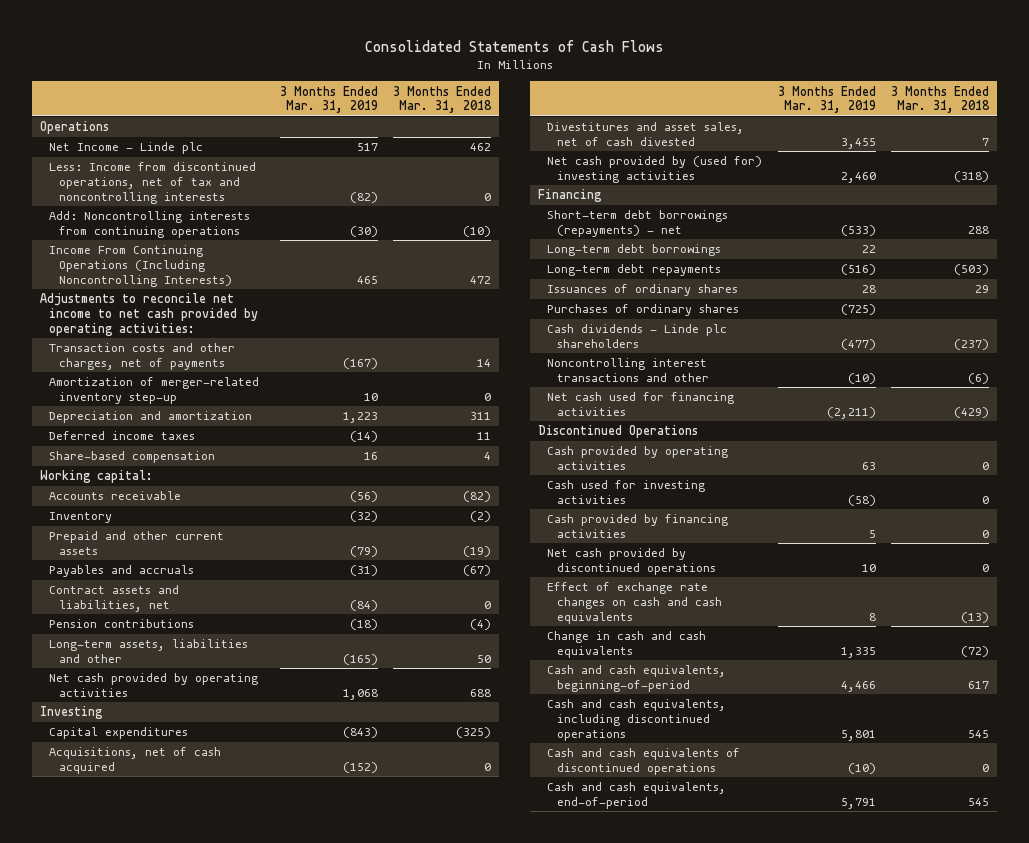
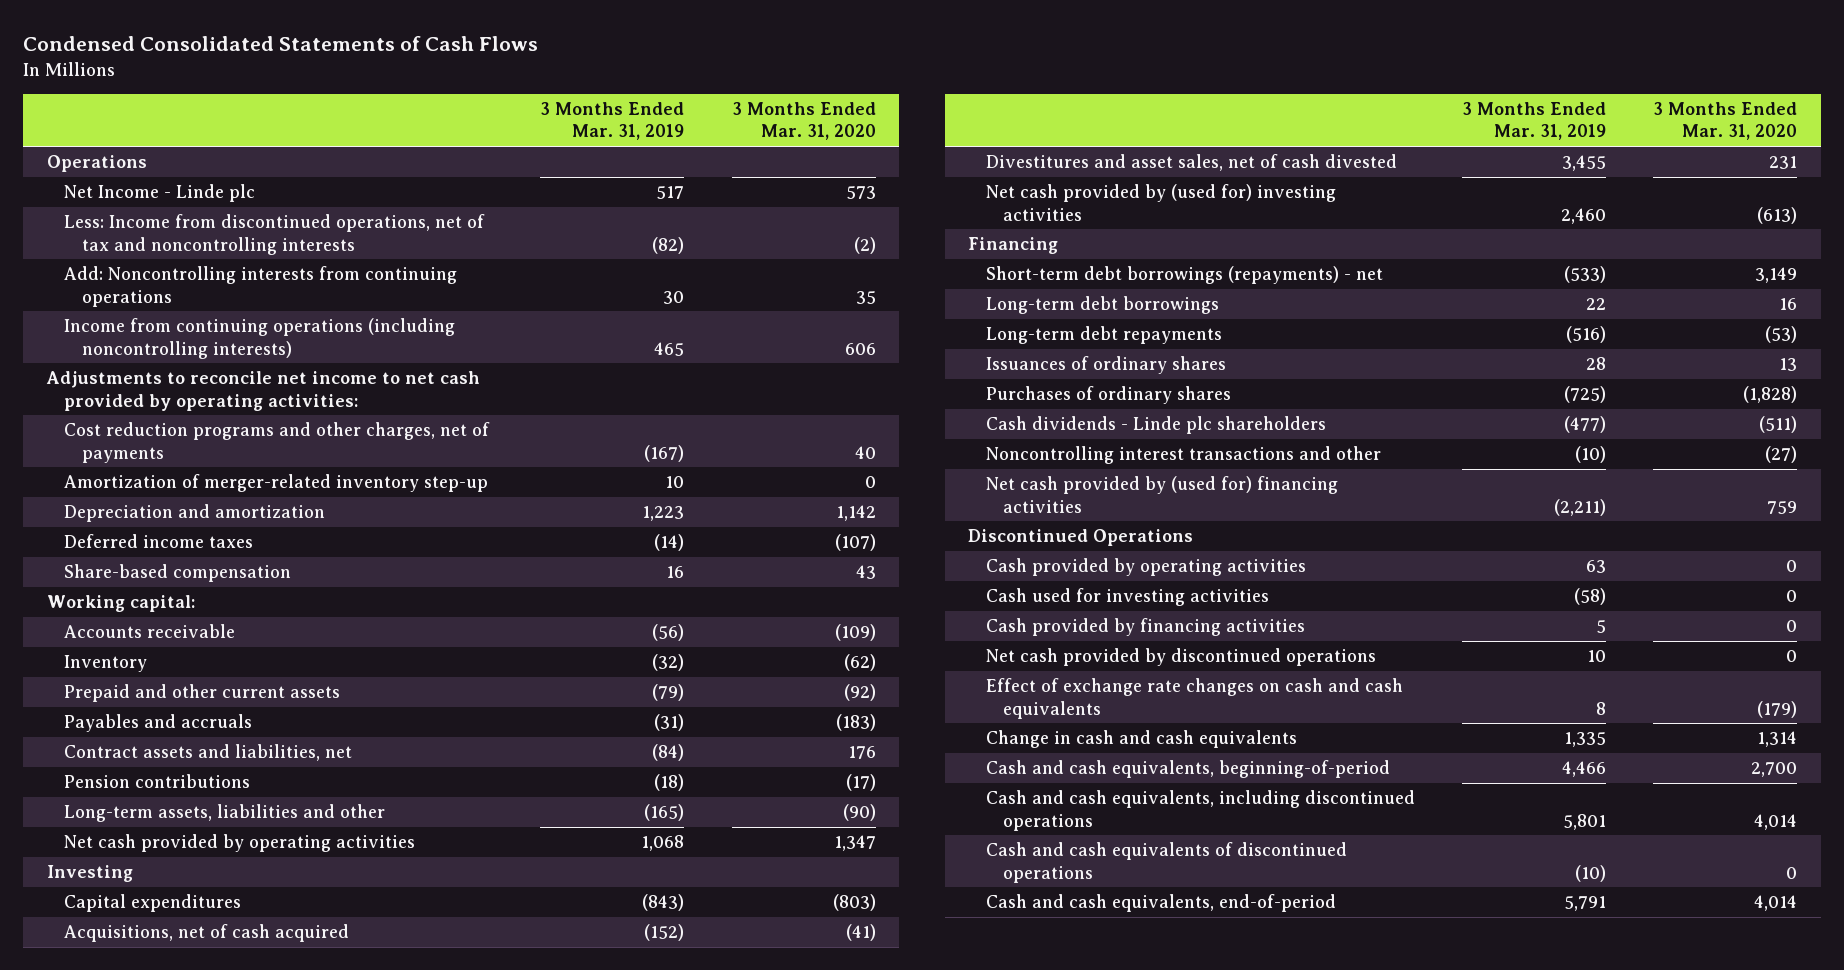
- Consolidated Statements of Cash Flows
+ Condensed Consolidated Statements of Cash Flows
- | 3 Months Ended Mar. 31, 2019 | 3 Months Ended Mar. 31, 2018
+ | 3 Months Ended Mar. 31, 2019 | 3 Months Ended Mar. 31, 2020
- Add: Noncontrolling interests from continuing operations | (30) | (10)
- Income From Continuing Operations (Including Noncontrolling Interests) | 465 | 472
+ Add: Noncontrolling interests from continuing operations | 30 | 35
+ Income from continuing operations (including noncontrolling interests) | 465 | 606
- Transaction costs and other charges, net of payments | (167) | 14
+ Cost reduction programs and other charges, net of payments | (167) | 40
- Net cash used for financing activities | (2,211) | (429)
+ Net cash provided by (used for) financing activities | (2,211) | 759

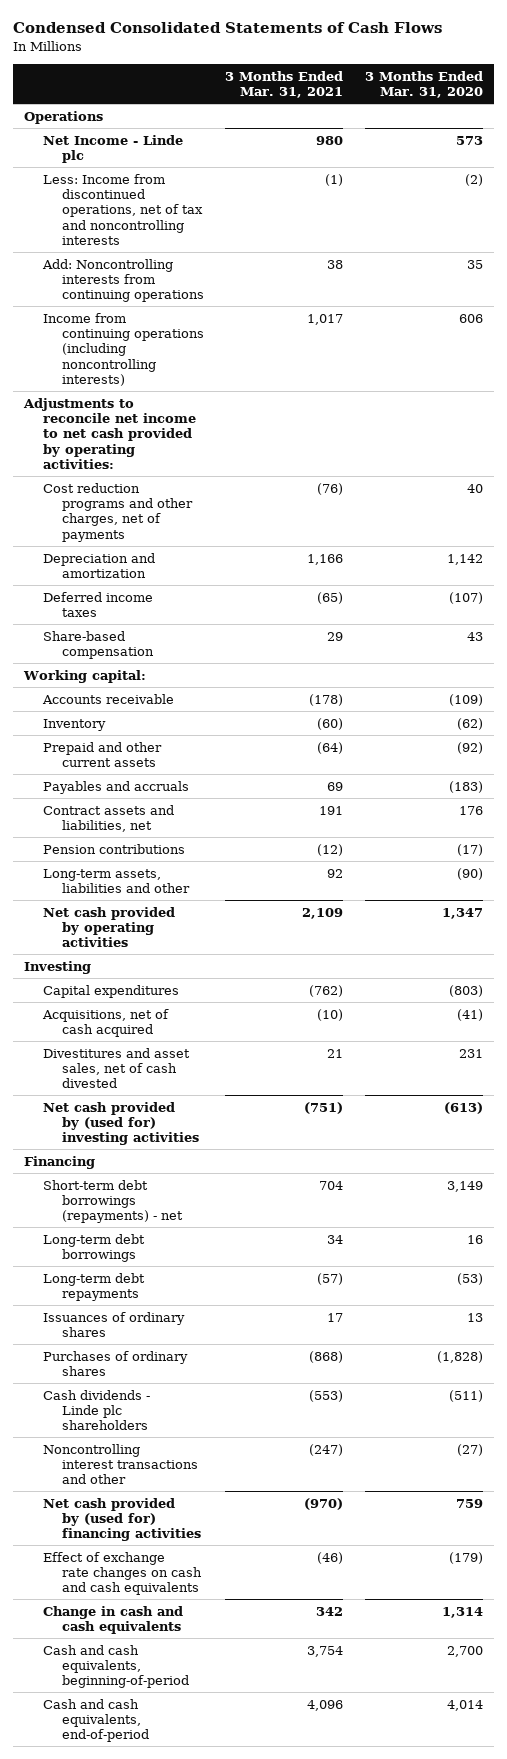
- | 3 Months Ended Mar. 31, 2019 | 3 Months Ended Mar. 31, 2020
+ | 3 Months Ended Mar. 31, 2021 | 3 Months Ended Mar. 31, 2020
- Amortization of merger-related inventory step-up | 10 | 0
- Discontinued Operations
- Cash provided by operating activities | 63 | 0
- Cash used for investing activities | (58) | 0
- Cash provided by financing activities | 5 | 0
- Net cash provided by discontinued operations | 10 | 0
- Cash and cash equivalents, including discontinued operations | 5,801 | 4,014
- Cash and cash equivalents of discontinued operations | (10) | 0

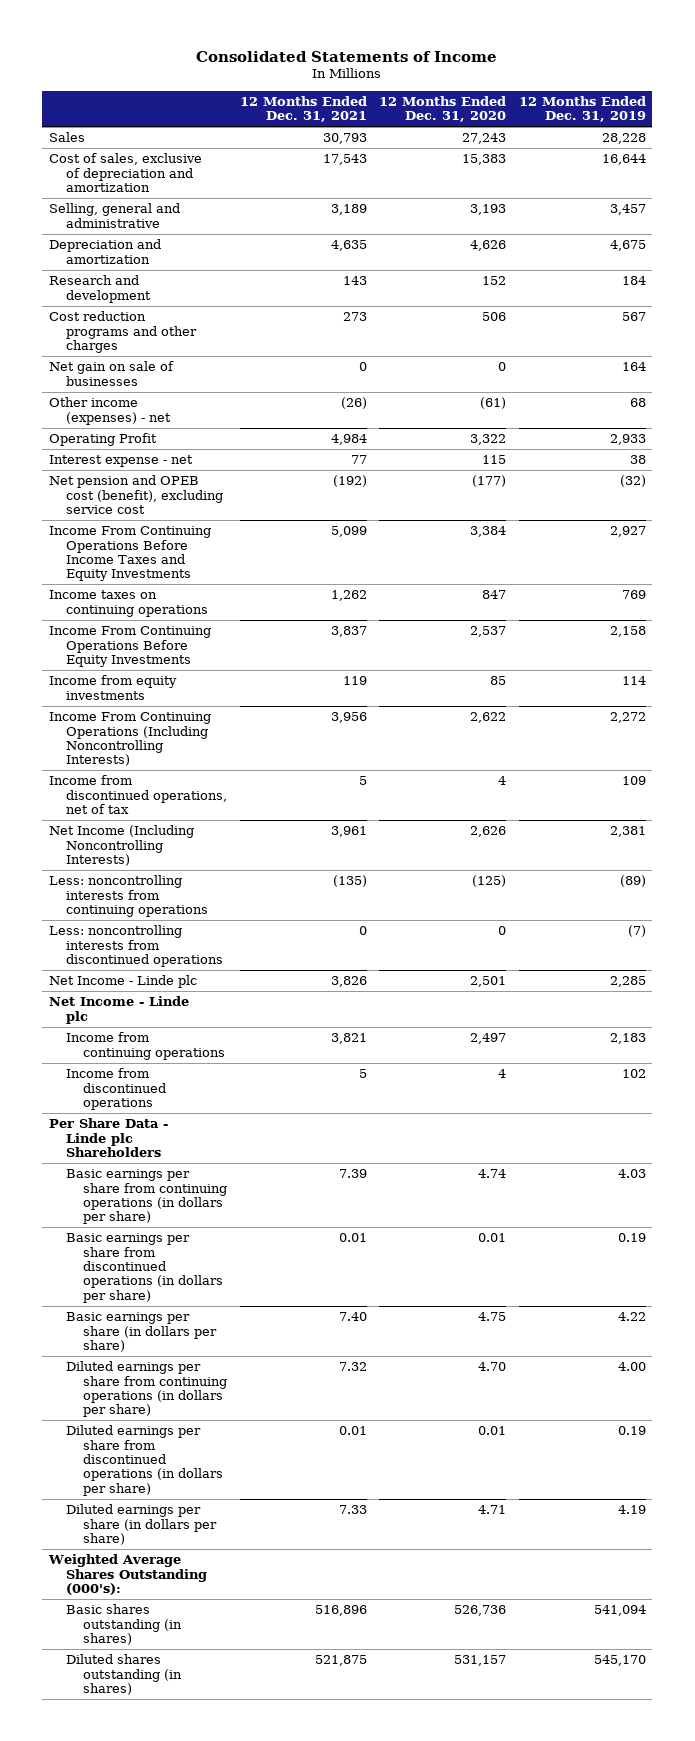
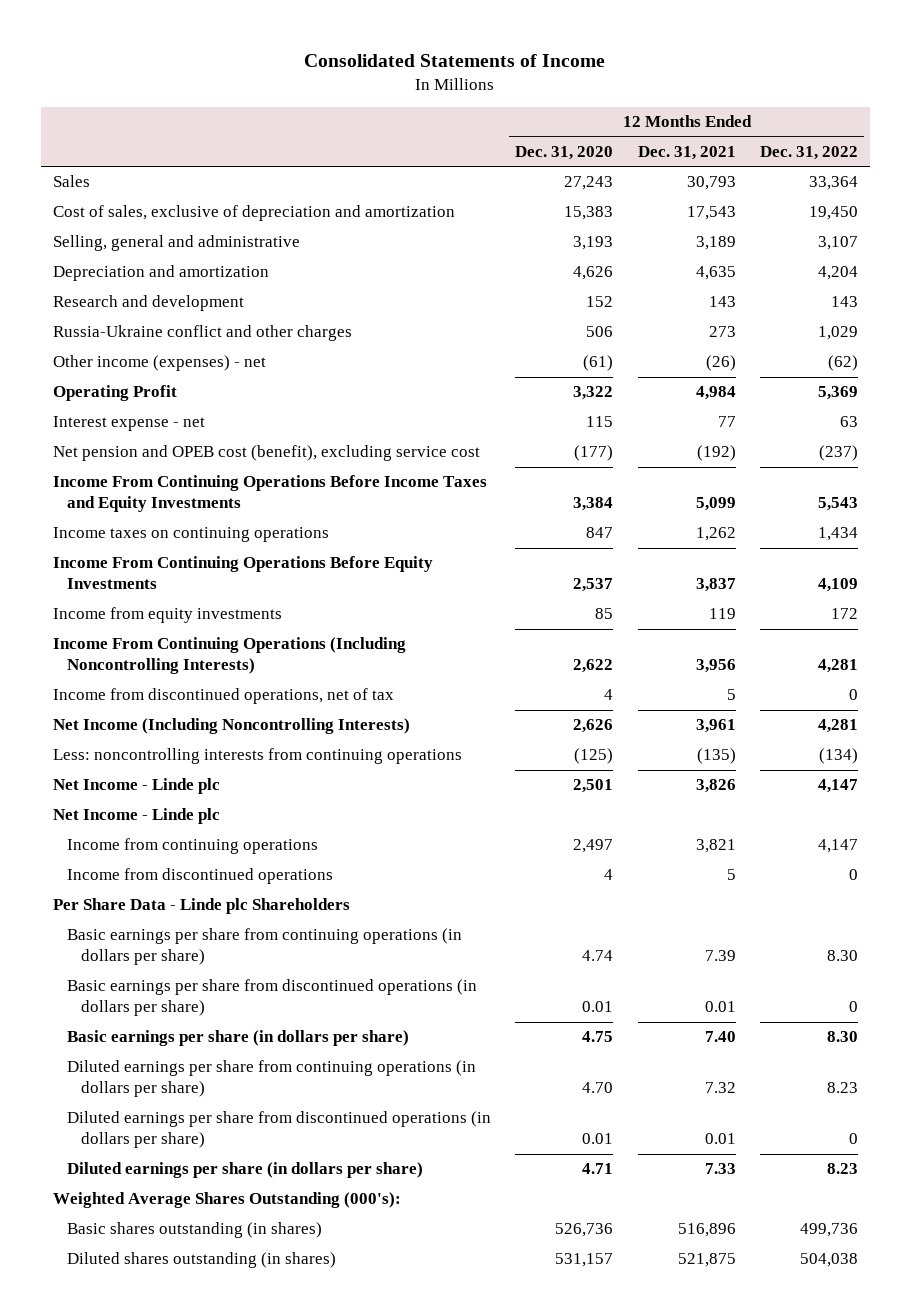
- | 12 Months Ended Dec. 31, 2021 | 12 Months Ended Dec. 31, 2020 | 12 Months Ended Dec. 31, 2019
+ | 12 Months Ended Dec. 31, 2020 | 12 Months Ended Dec. 31, 2021 | 12 Months Ended Dec. 31, 2022
- Cost reduction programs and other charges | 273 | 506 | 567
- Net gain on sale of businesses | 0 | 0 | 164
+ Russia-Ukraine conflict and other charges | 506 | 273 | 1,029
- Less: noncontrolling interests from discontinued operations | 0 | 0 | (7)

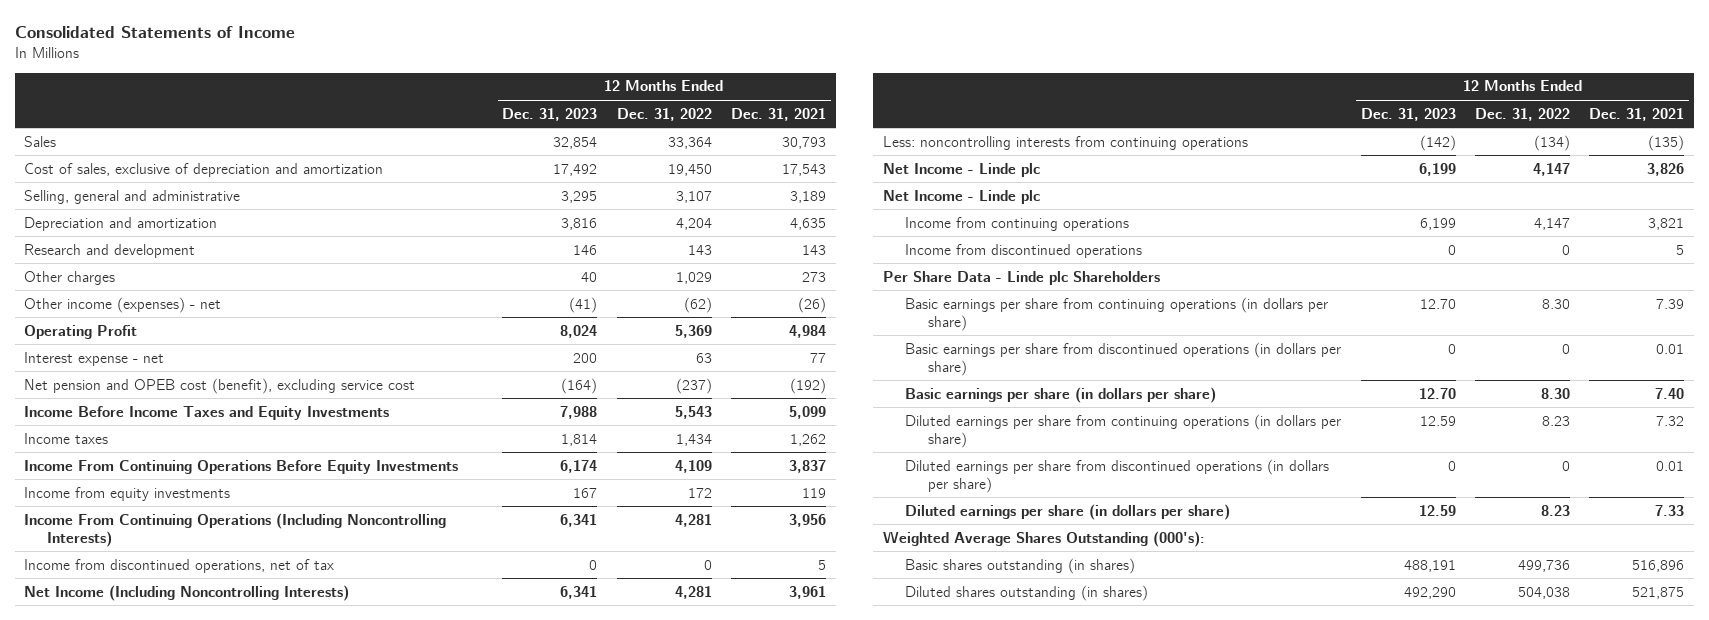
- | 12 Months Ended Dec. 31, 2020 | 12 Months Ended Dec. 31, 2021 | 12 Months Ended Dec. 31, 2022
+ | 12 Months Ended Dec. 31, 2023 | 12 Months Ended Dec. 31, 2022 | 12 Months Ended Dec. 31, 2021
- Russia-Ukraine conflict and other charges | 506 | 273 | 1,029
+ Other charges | 40 | 1,029 | 273
- Income From Continuing Operations Before Income Taxes and Equity Investments | 3,384 | 5,099 | 5,543
- Income taxes on continuing operations | 847 | 1,262 | 1,434
+ Income Before Income Taxes and Equity Investments | 7,988 | 5,543 | 5,099
+ Income taxes | 1,814 | 1,434 | 1,262

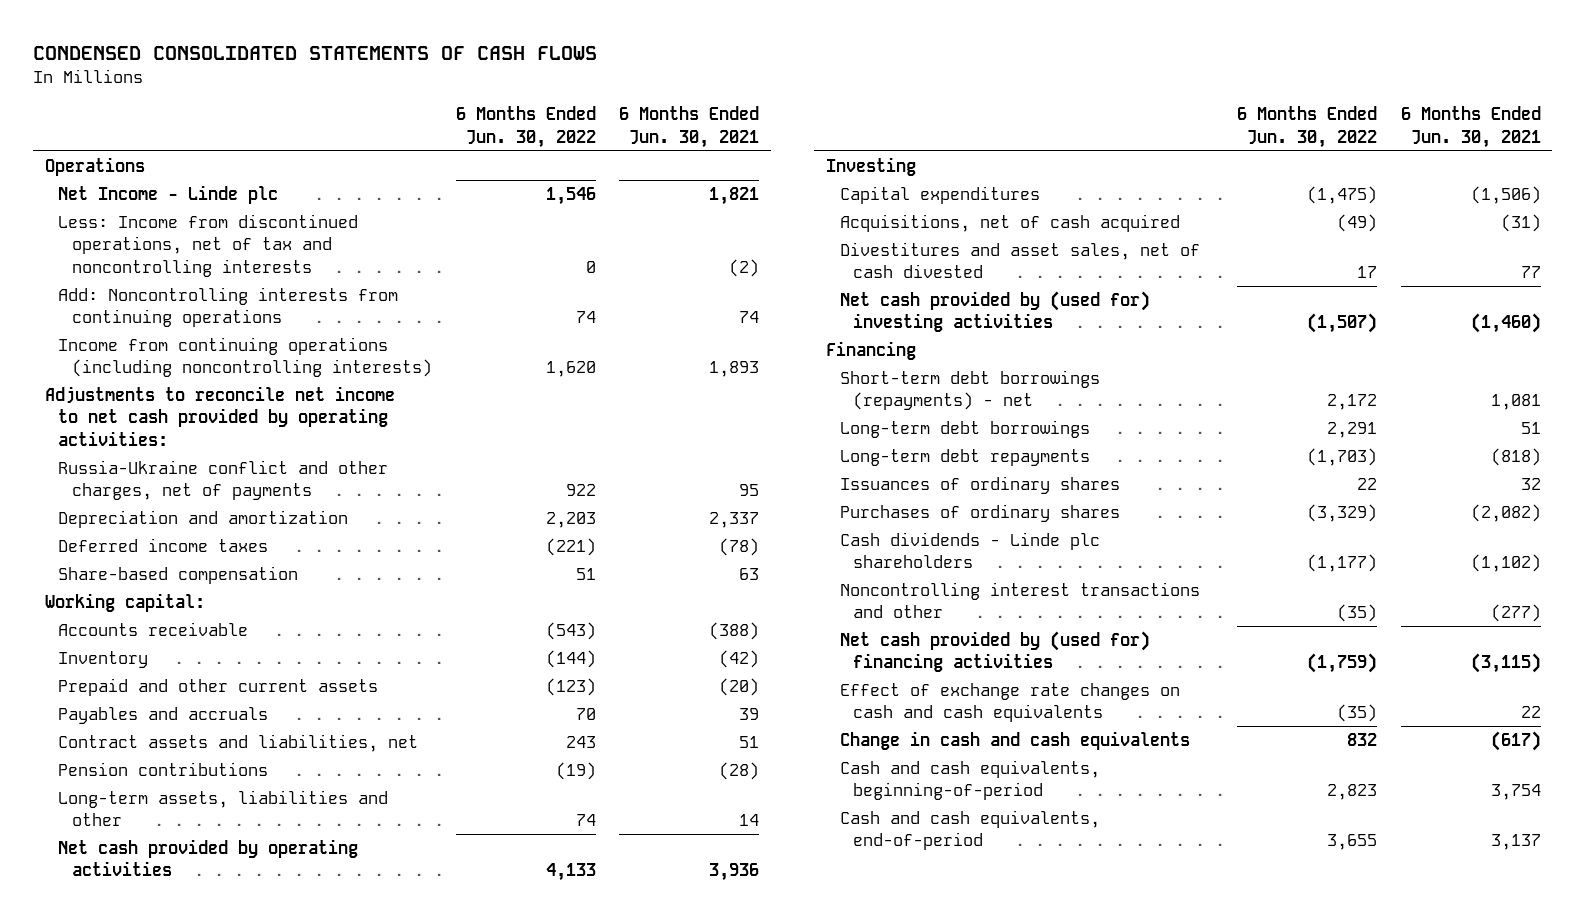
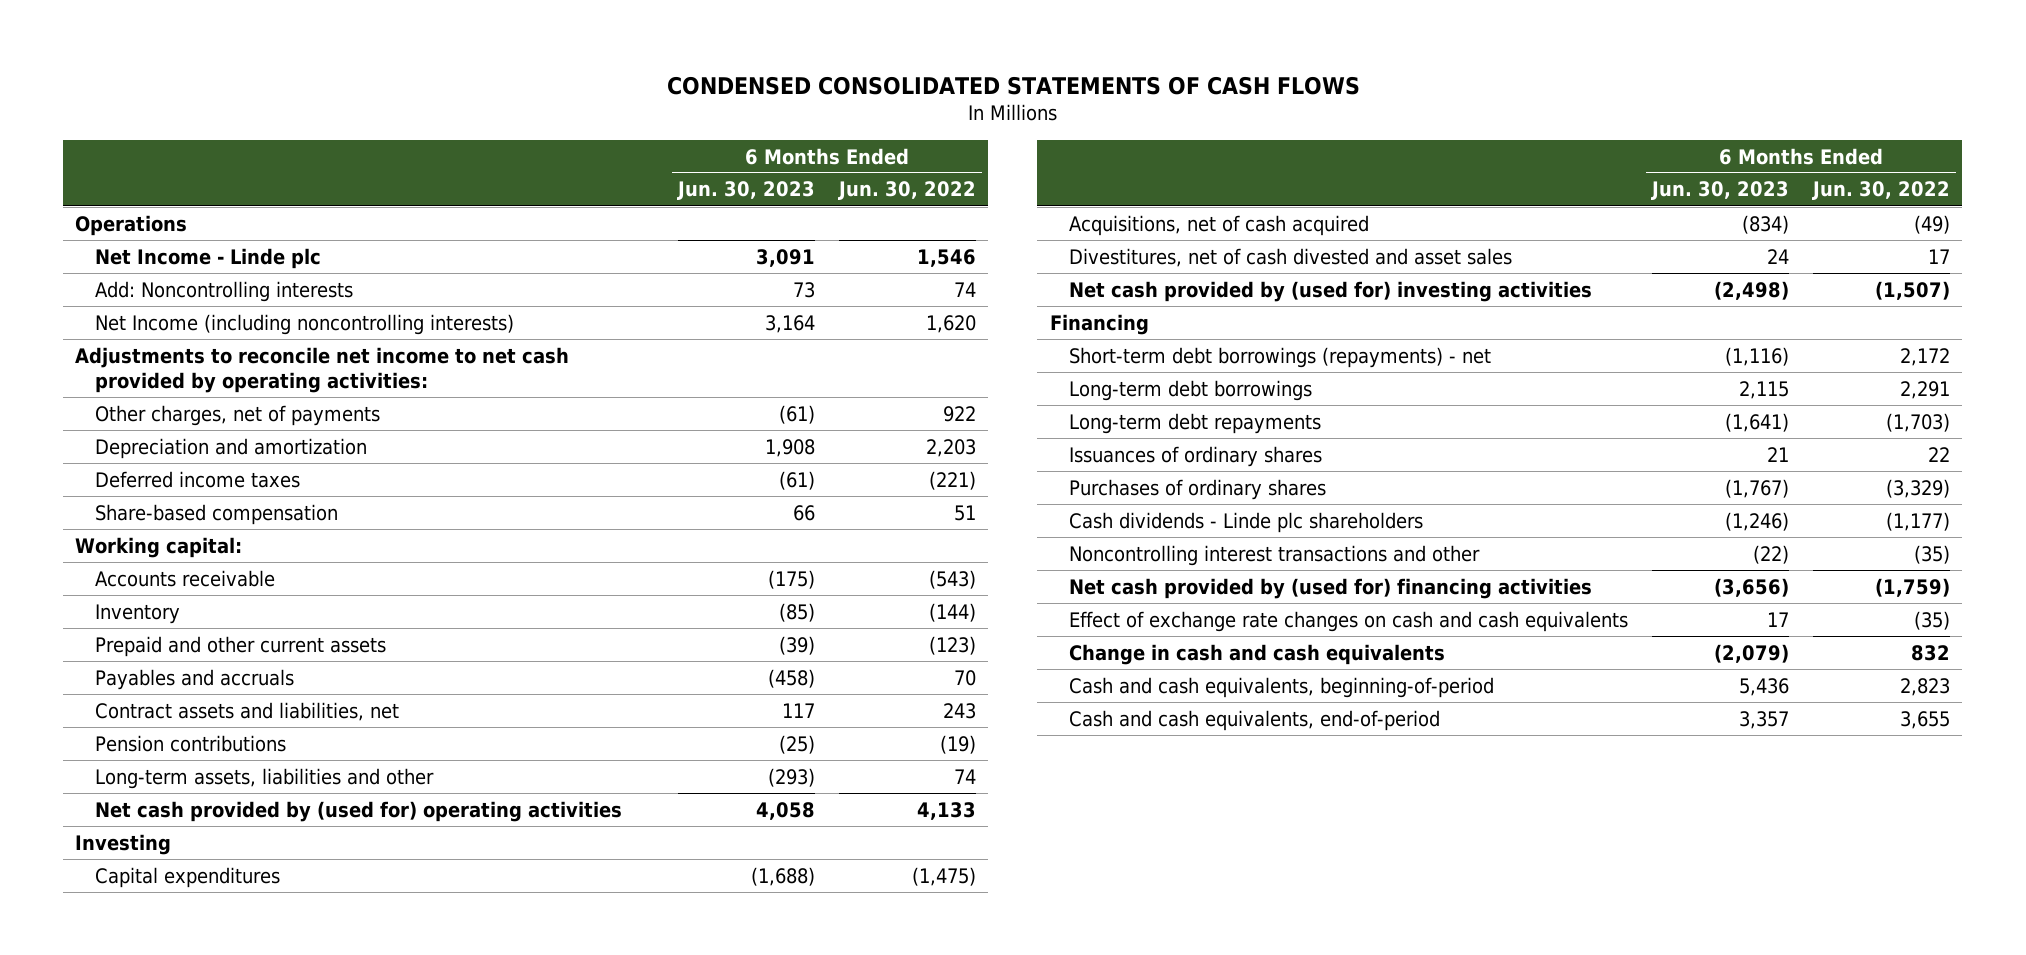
- | 6 Months Ended Jun. 30, 2022 | 6 Months Ended Jun. 30, 2021
+ | 6 Months Ended Jun. 30, 2023 | 6 Months Ended Jun. 30, 2022
- Less: Income from discontinued operations, net of tax and noncontrolling interests | 0 | (2)
- Add: Noncontrolling interests from continuing operations | 74 | 74
- Income from continuing operations (including noncontrolling interests) | 1,620 | 1,893
+ Add: Noncontrolling interests | 73 | 74
+ Net Income (including noncontrolling interests) | 3,164 | 1,620
- Russia-Ukraine conflict and other charges, net of payments | 922 | 95
+ Other charges, net of payments | (61) | 922
- Net cash provided by operating activities | 4,133 | 3,936
+ Net cash provided by (used for) operating activities | 4,058 | 4,133
- Divestitures and asset sales, net of cash divested | 17 | 77
+ Divestitures, net of cash divested and asset sales | 24 | 17

